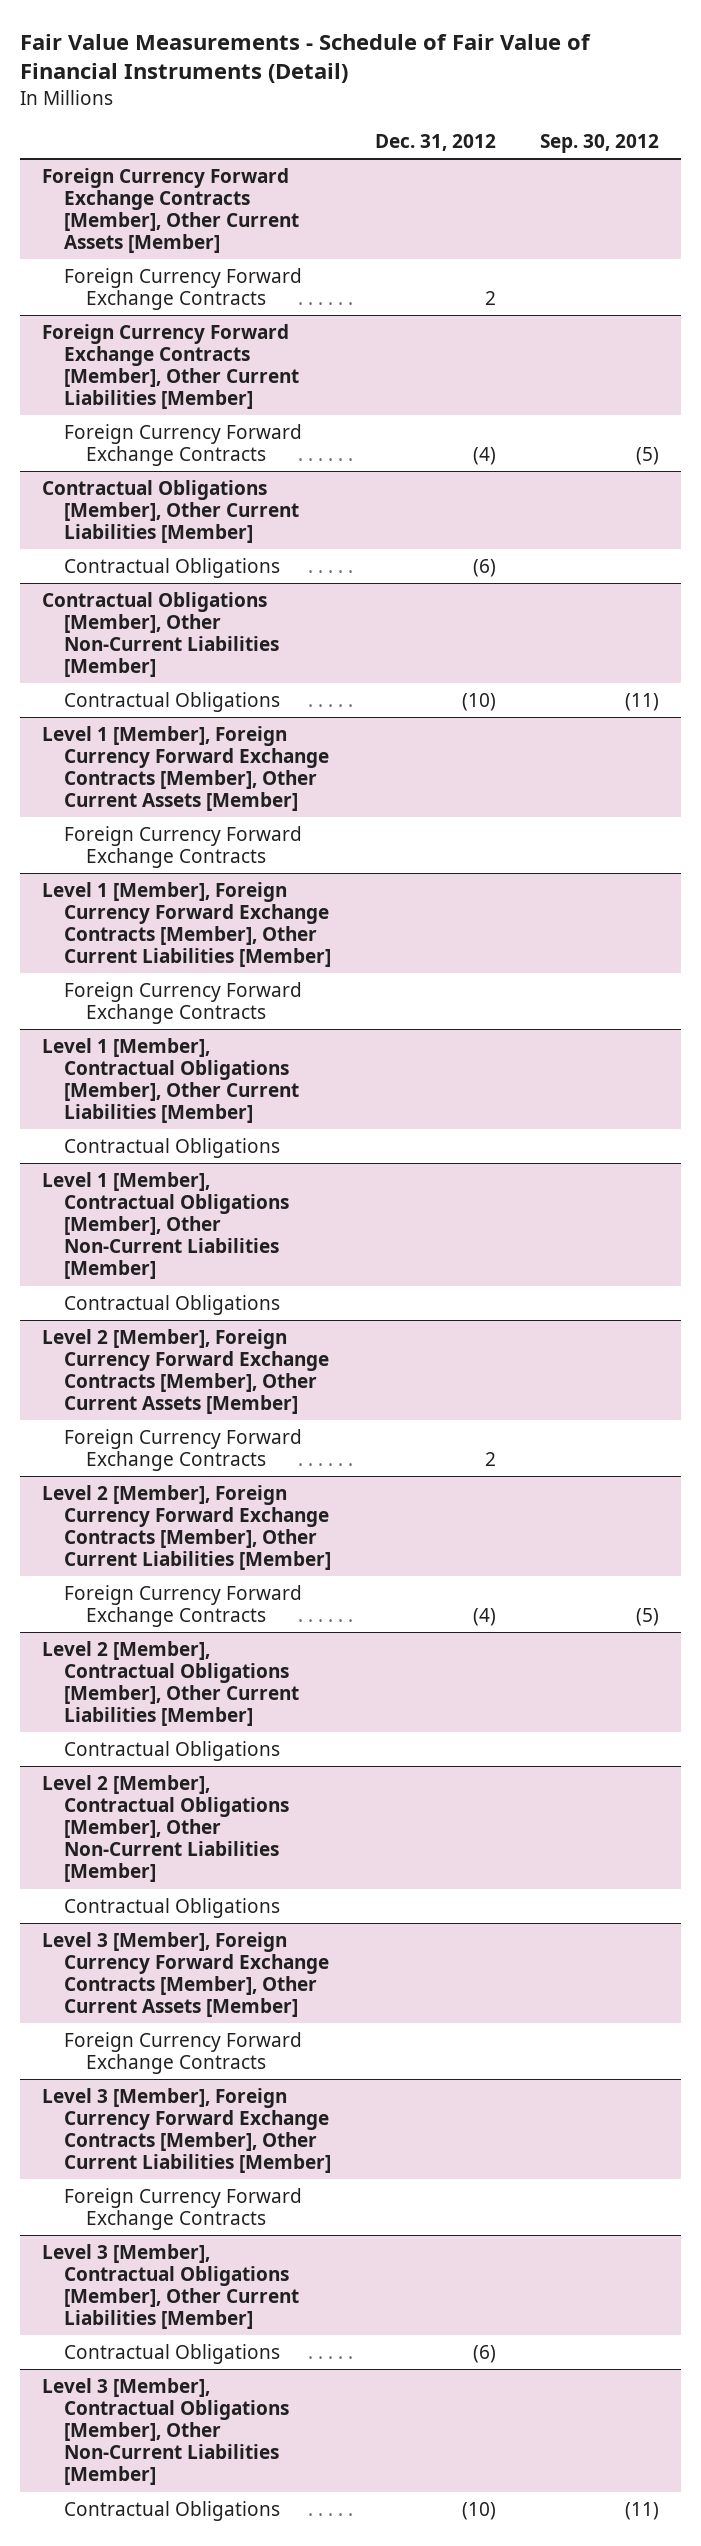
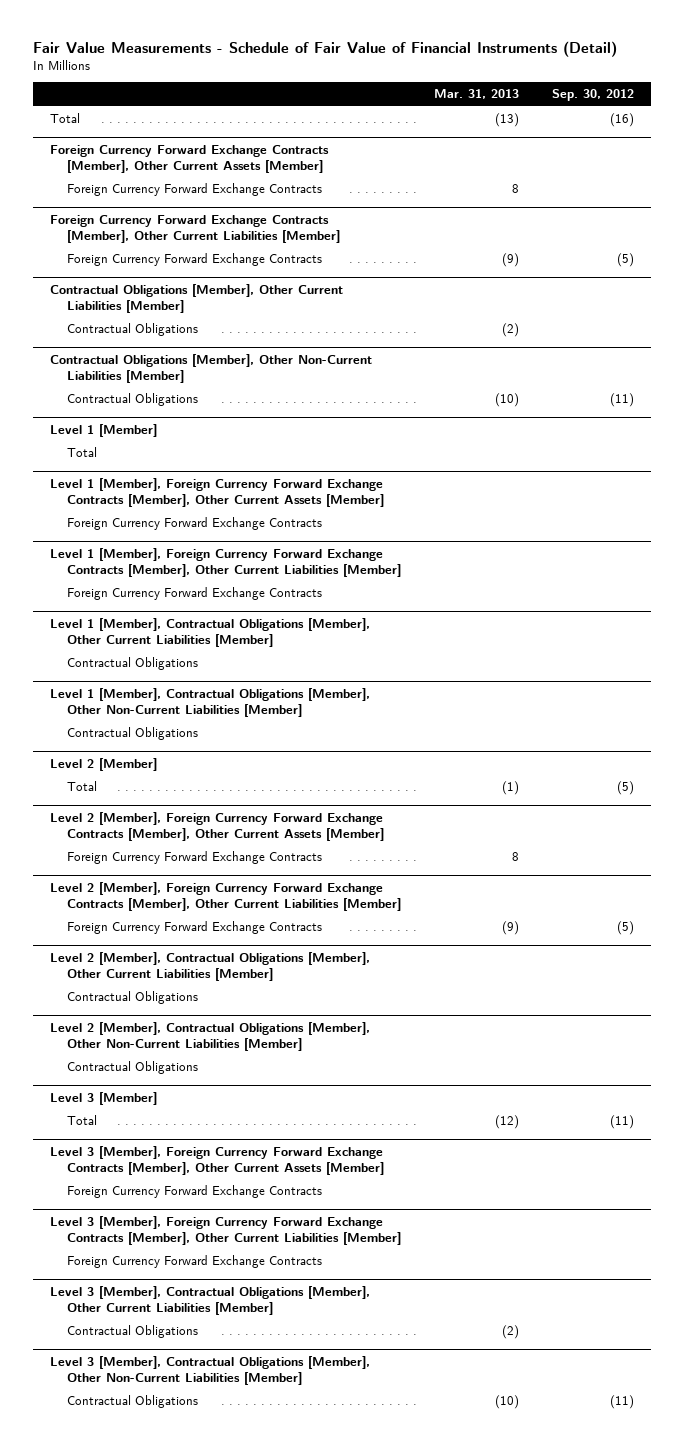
- | Dec. 31, 2012 | Sep. 30, 2012
+ | Mar. 31, 2013 | Sep. 30, 2012
+ Total | (13) | (16)
+ Level 1 [Member]
+ Total
+ Level 2 [Member]
+ Total | (1) | (5)
+ Level 3 [Member]
+ Total | (12) | (11)

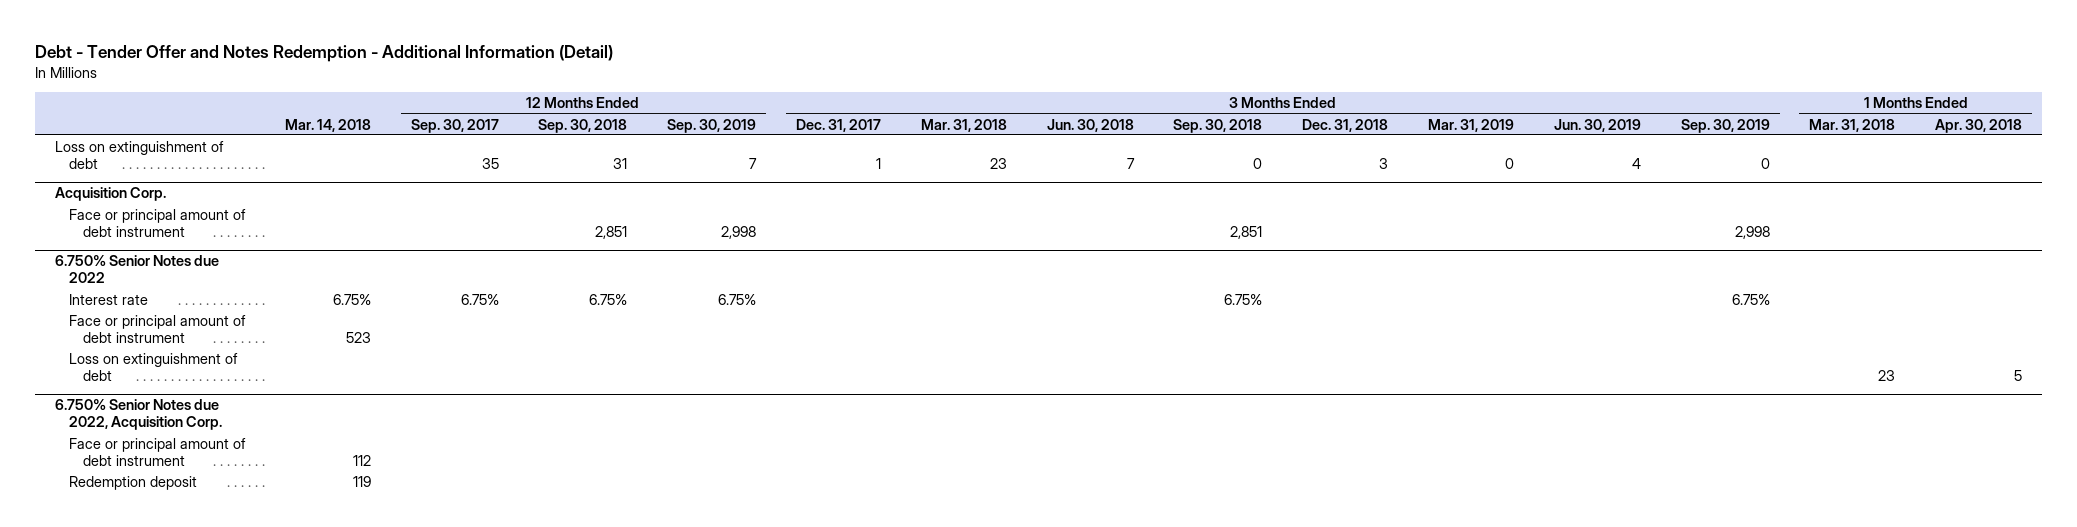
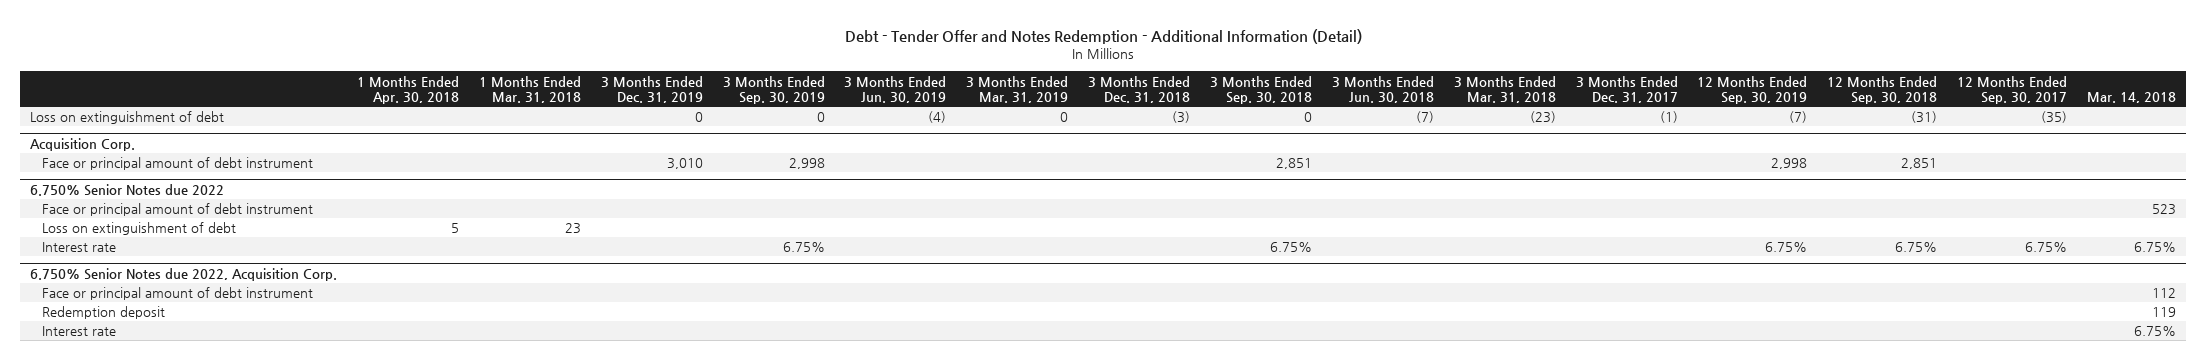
- | Mar. 14, 2018 | 12 Months Ended Sep. 30, 2017 | 12 Months Ended Sep. 30, 2018 | 12 Months Ended Sep. 30, 2019 | 3 Months Ended Dec. 31, 2017 | 3 Months Ended Mar. 31, 2018 | 3 Months Ended Jun. 30, 2018 | 3 Months Ended Sep. 30, 2018 | 3 Months Ended Dec. 31, 2018 | 3 Months Ended Mar. 31, 2019 | 3 Months Ended Jun. 30, 2019 | 3 Months Ended Sep. 30, 2019 | 1 Months Ended Mar. 31, 2018 | 1 Months Ended Apr. 30, 2018
+ | 1 Months Ended Apr. 30, 2018 | 1 Months Ended Mar. 31, 2018 | 3 Months Ended Dec. 31, 2019 | 3 Months Ended Sep. 30, 2019 | 3 Months Ended Jun. 30, 2019 | 3 Months Ended Mar. 31, 2019 | 3 Months Ended Dec. 31, 2018 | 3 Months Ended Sep. 30, 2018 | 3 Months Ended Jun. 30, 2018 | 3 Months Ended Mar. 31, 2018 | 3 Months Ended Dec. 31, 2017 | 12 Months Ended Sep. 30, 2019 | 12 Months Ended Sep. 30, 2018 | 12 Months Ended Sep. 30, 2017 | Mar. 14, 2018
- Loss on extinguishment of debt | | 35 | 31 | 7 | 1 | 23 | 7 | 0 | 3 | 0 | 4 | 0 | |
+ Loss on extinguishment of debt | | | 0 | 0 | (4) | 0 | (3) | 0 | (7) | (23) | (1) | (7) | (31) | (35) |
@ 6.750% Senior Notes due 2022
moved down: Interest rate | | | | 6.75% | | | | 6.75% | | | | 6.75% | 6.75% | 6.75% | 6.75%
@ 6.750% Senior Notes due 2022, Acquisition Corp.
+ Interest rate | | | | | | | | | | | | | | | 6.75%

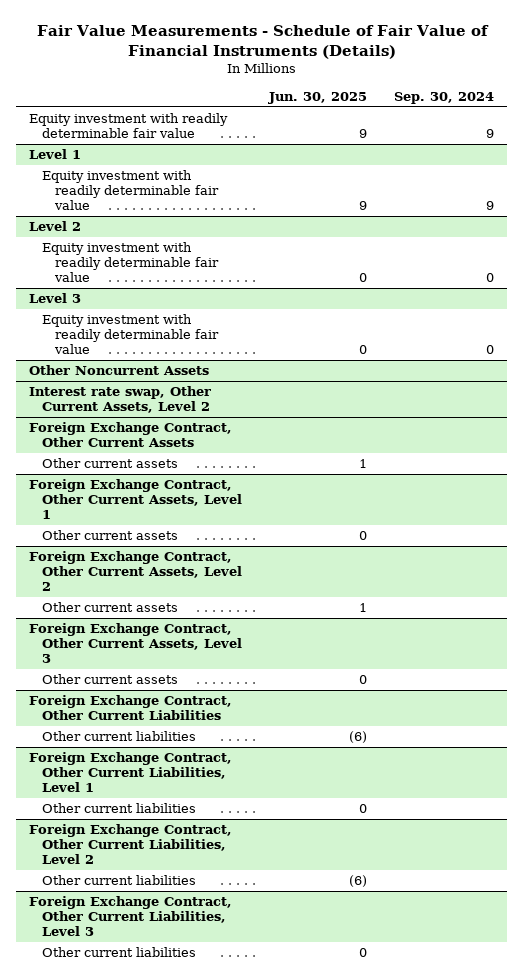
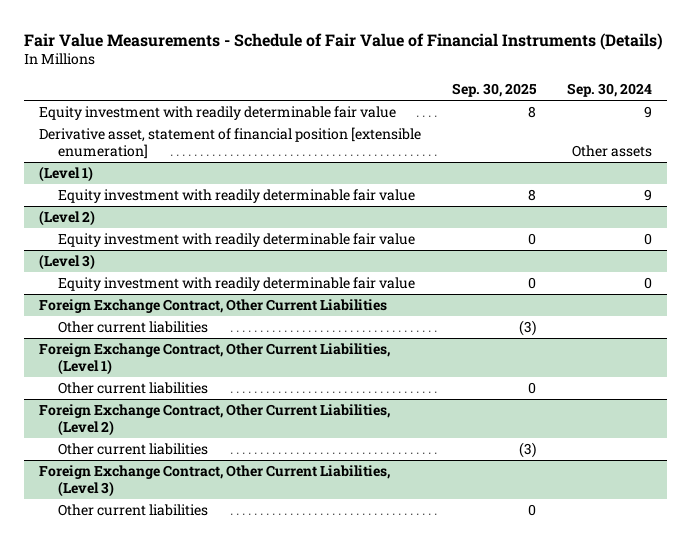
- | Jun. 30, 2025 | Sep. 30, 2024
+ | Sep. 30, 2025 | Sep. 30, 2024
- Level 1
+ Derivative asset, statement of financial position [extensible enumeration] | | Other assets
+ (Level 1)
- Level 2
+ (Level 2)
- Level 3
+ (Level 3)
- Other Noncurrent Assets
- Interest rate swap, Other Current Assets, Level 2
- Foreign Exchange Contract, Other Current Assets
- Other current assets | 1 |
- Foreign Exchange Contract, Other Current Assets, Level 1
- Other current assets | 0 |
- Foreign Exchange Contract, Other Current Assets, Level 2
- Other current assets | 1 |
- Foreign Exchange Contract, Other Current Assets, Level 3
- Other current assets | 0 |
- Foreign Exchange Contract, Other Current Liabilities, Level 1
+ Foreign Exchange Contract, Other Current Liabilities, (Level 1)
- Foreign Exchange Contract, Other Current Liabilities, Level 2
+ Foreign Exchange Contract, Other Current Liabilities, (Level 2)
- Foreign Exchange Contract, Other Current Liabilities, Level 3
+ Foreign Exchange Contract, Other Current Liabilities, (Level 3)

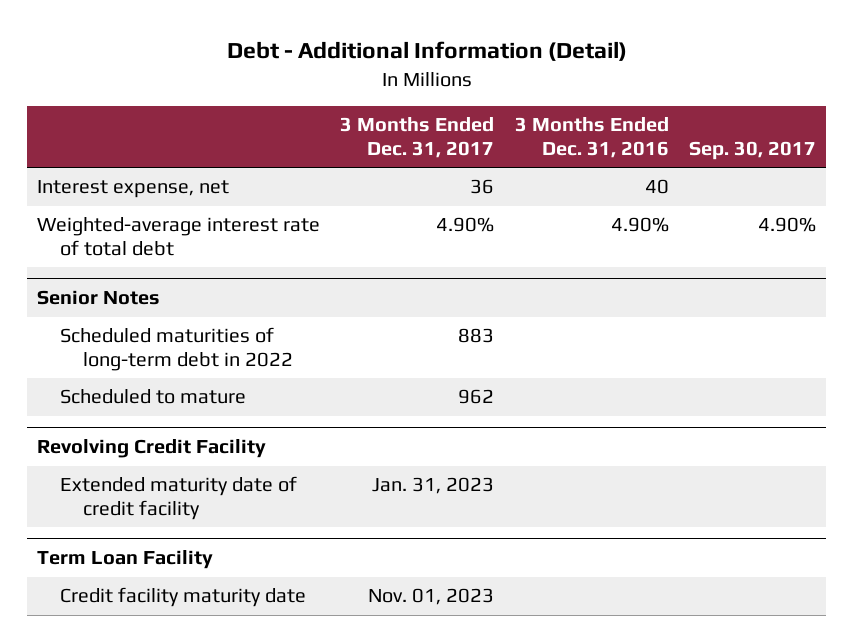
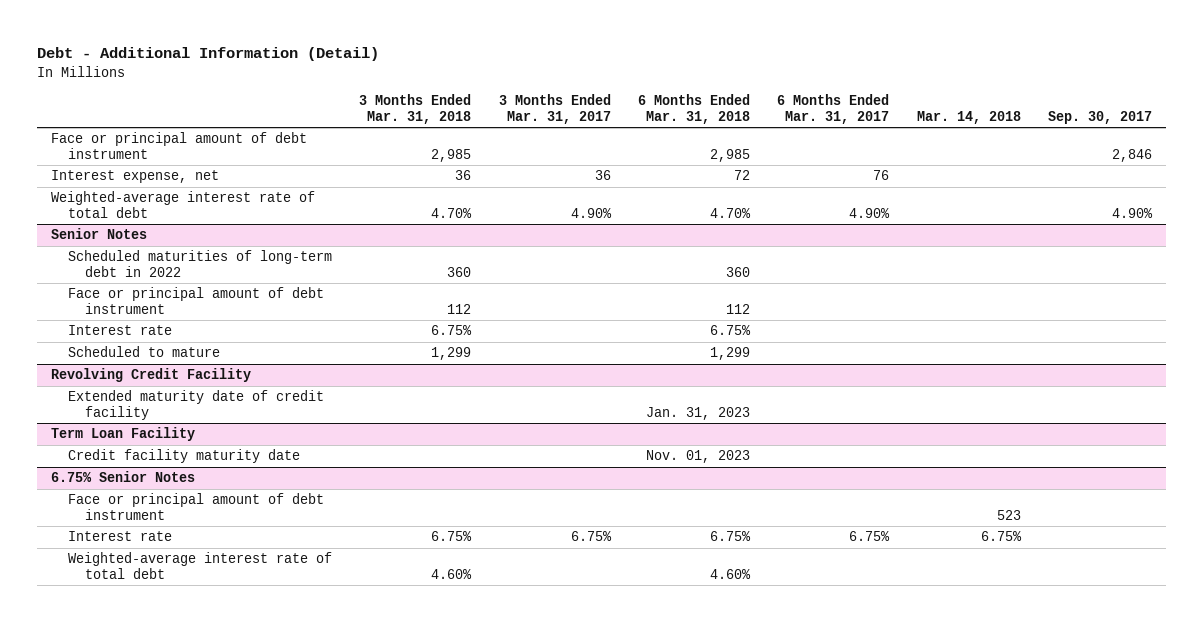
- | 3 Months Ended Dec. 31, 2017 | 3 Months Ended Dec. 31, 2016 | Sep. 30, 2017
+ | 3 Months Ended Mar. 31, 2018 | 3 Months Ended Mar. 31, 2017 | 6 Months Ended Mar. 31, 2018 | 6 Months Ended Mar. 31, 2017 | Mar. 14, 2018 | Sep. 30, 2017
+ Face or principal amount of debt instrument | 2,985 | | 2,985 | | | 2,846
@ Senior Notes
+ Face or principal amount of debt instrument | 112 | | 112 | | |
+ Interest rate | 6.75% | | 6.75% | | |
+ 6.75% Senior Notes
+ Face or principal amount of debt instrument | | | | | 523 |
+ Interest rate | 6.75% | 6.75% | 6.75% | 6.75% | 6.75% |
+ Weighted-average interest rate of total debt | 4.60% | | 4.60% | | |

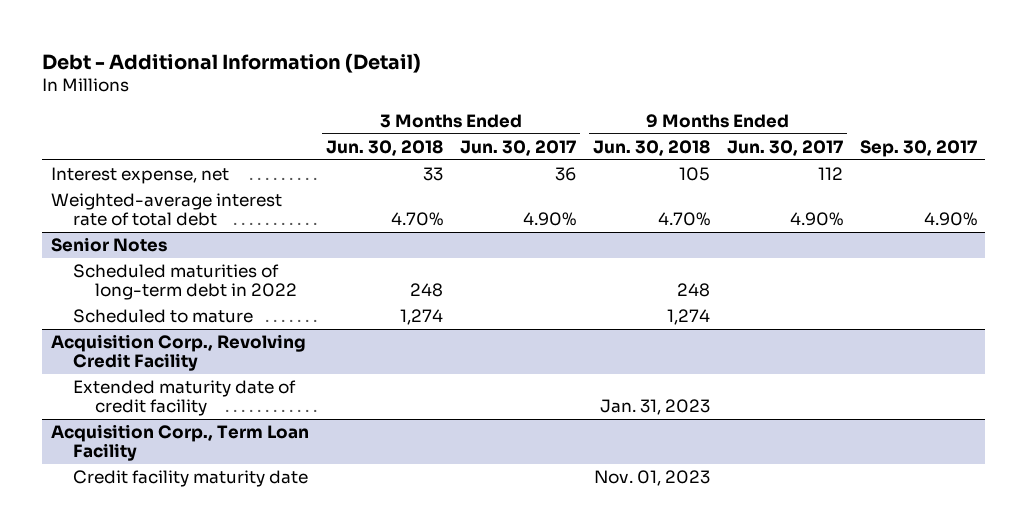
- | 3 Months Ended Mar. 31, 2018 | 3 Months Ended Mar. 31, 2017 | 6 Months Ended Mar. 31, 2018 | 6 Months Ended Mar. 31, 2017 | Mar. 14, 2018 | Sep. 30, 2017
+ | 3 Months Ended Jun. 30, 2018 | 3 Months Ended Jun. 30, 2017 | 9 Months Ended Jun. 30, 2018 | 9 Months Ended Jun. 30, 2017 | Sep. 30, 2017
- Face or principal amount of debt instrument | 2,985 | | 2,985 | | | 2,846
@ Senior Notes
- Face or principal amount of debt instrument | 112 | | 112 | | |
- Interest rate | 6.75% | | 6.75% | | |
- Revolving Credit Facility
+ Acquisition Corp., Revolving Credit Facility
- Term Loan Facility
+ Acquisition Corp., Term Loan Facility
- 6.75% Senior Notes
- Face or principal amount of debt instrument | | | | | 523 |
- Interest rate | 6.75% | 6.75% | 6.75% | 6.75% | 6.75% |
- Weighted-average interest rate of total debt | 4.60% | | 4.60% | | |

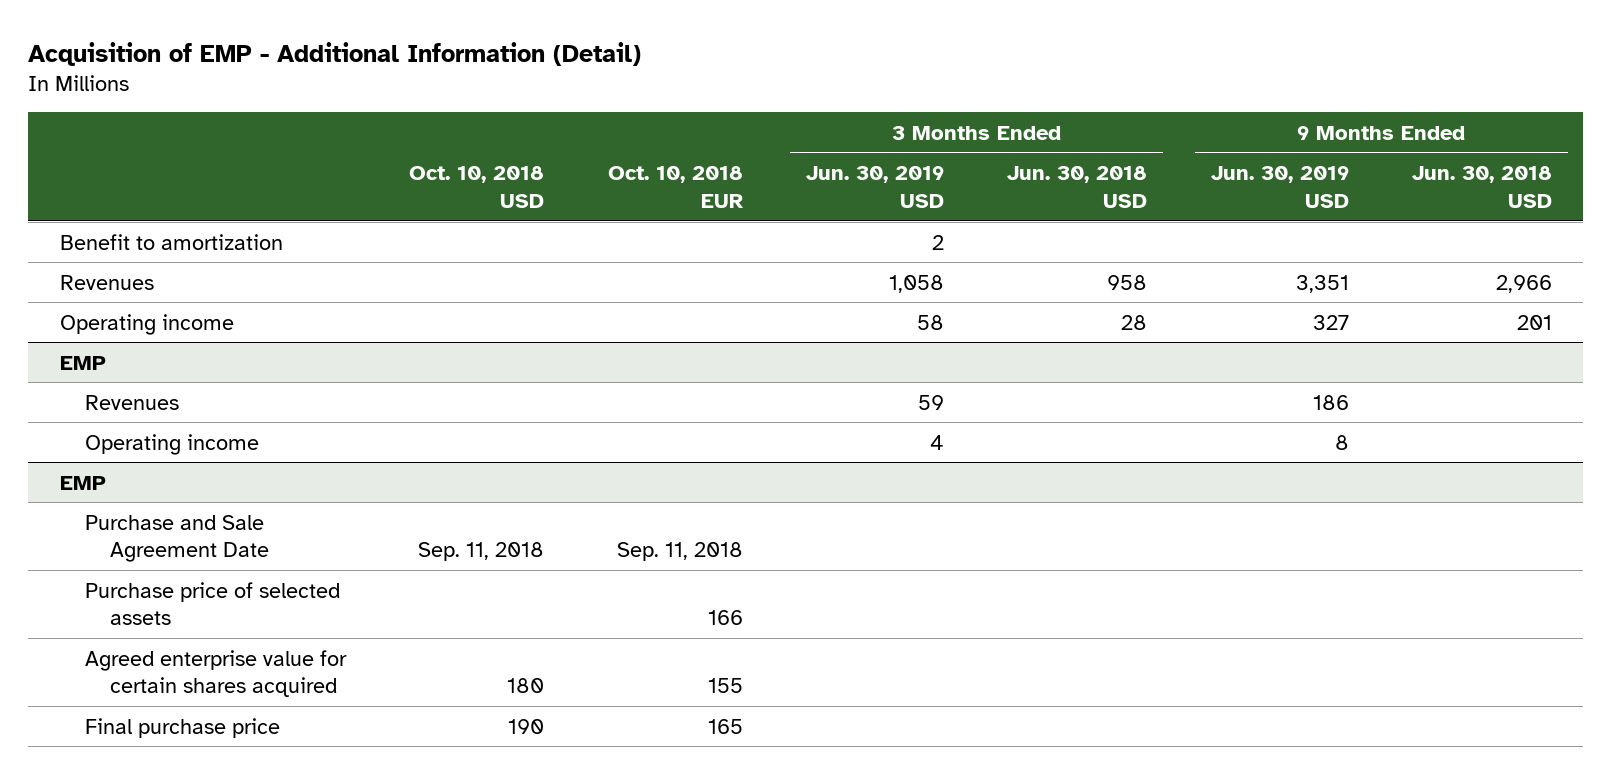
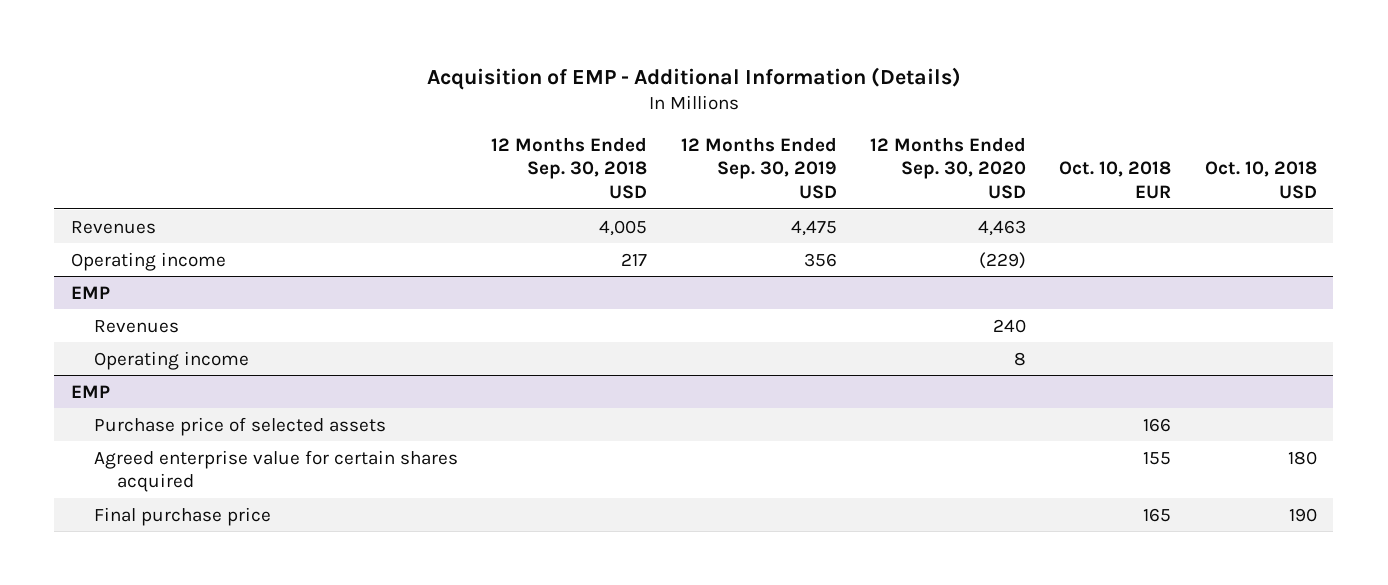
- Acquisition of EMP - Additional Information (Detail)
+ Acquisition of EMP - Additional Information (Details)
- | Oct. 10, 2018 USD | Oct. 10, 2018 EUR | 3 Months Ended Jun. 30, 2019 USD | 3 Months Ended Jun. 30, 2018 USD | 9 Months Ended Jun. 30, 2019 USD | 9 Months Ended Jun. 30, 2018 USD
+ | 12 Months Ended Sep. 30, 2018 USD | 12 Months Ended Sep. 30, 2019 USD | 12 Months Ended Sep. 30, 2020 USD | Oct. 10, 2018 EUR | Oct. 10, 2018 USD
- Benefit to amortization | | | 2 | | |
@ EMP
- Purchase and Sale Agreement Date | Sep. 11, 2018 | Sep. 11, 2018 | | | |

